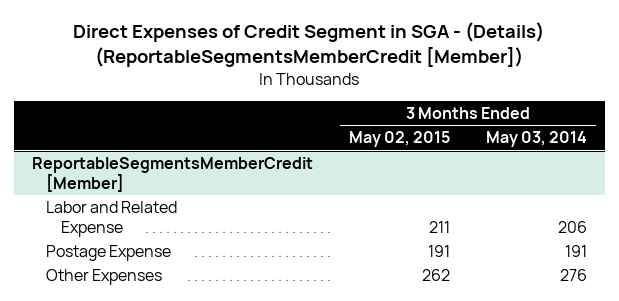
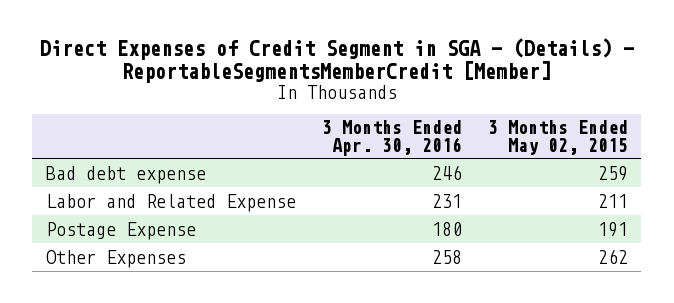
- Direct Expenses of Credit Segment in SGA - (Details) (ReportableSegmentsMemberCredit [Member])
+ Direct Expenses of Credit Segment in SGA - (Details) - ReportableSegmentsMemberCredit [Member]
- | 3 Months Ended May 02, 2015 | 3 Months Ended May 03, 2014
+ | 3 Months Ended Apr. 30, 2016 | 3 Months Ended May 02, 2015
- ReportableSegmentsMemberCredit [Member]
+ Bad debt expense | 246 | 259

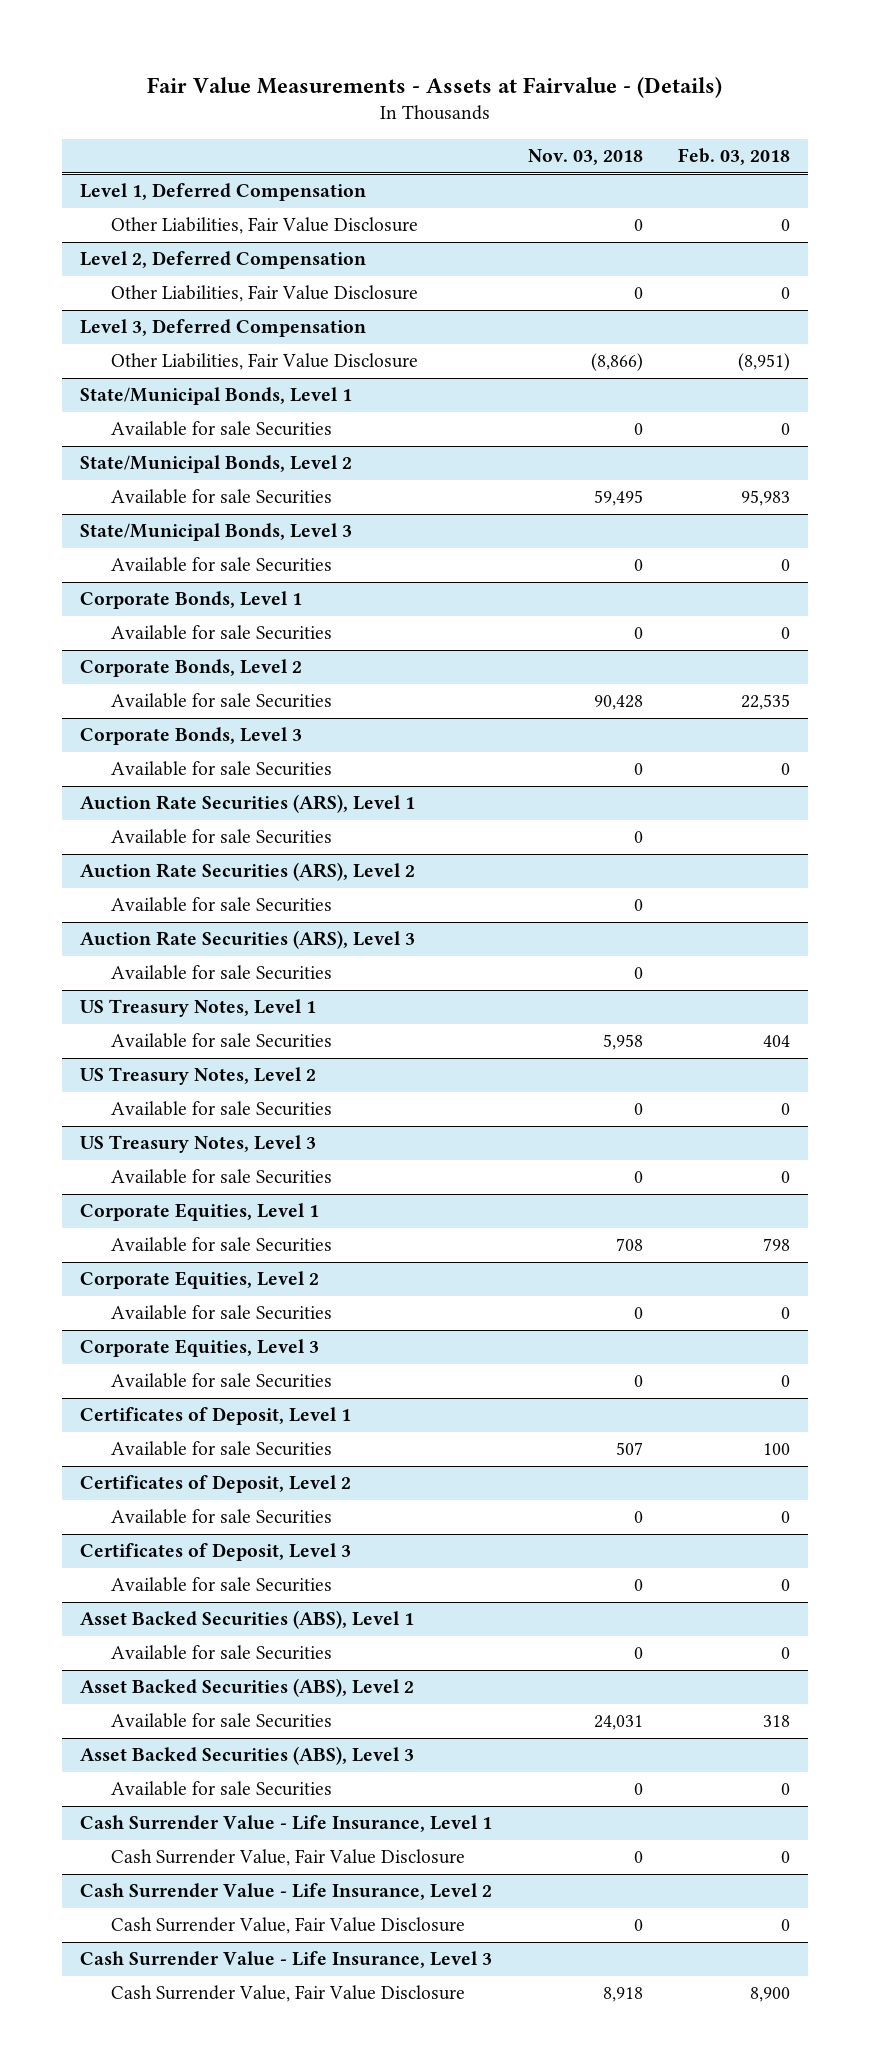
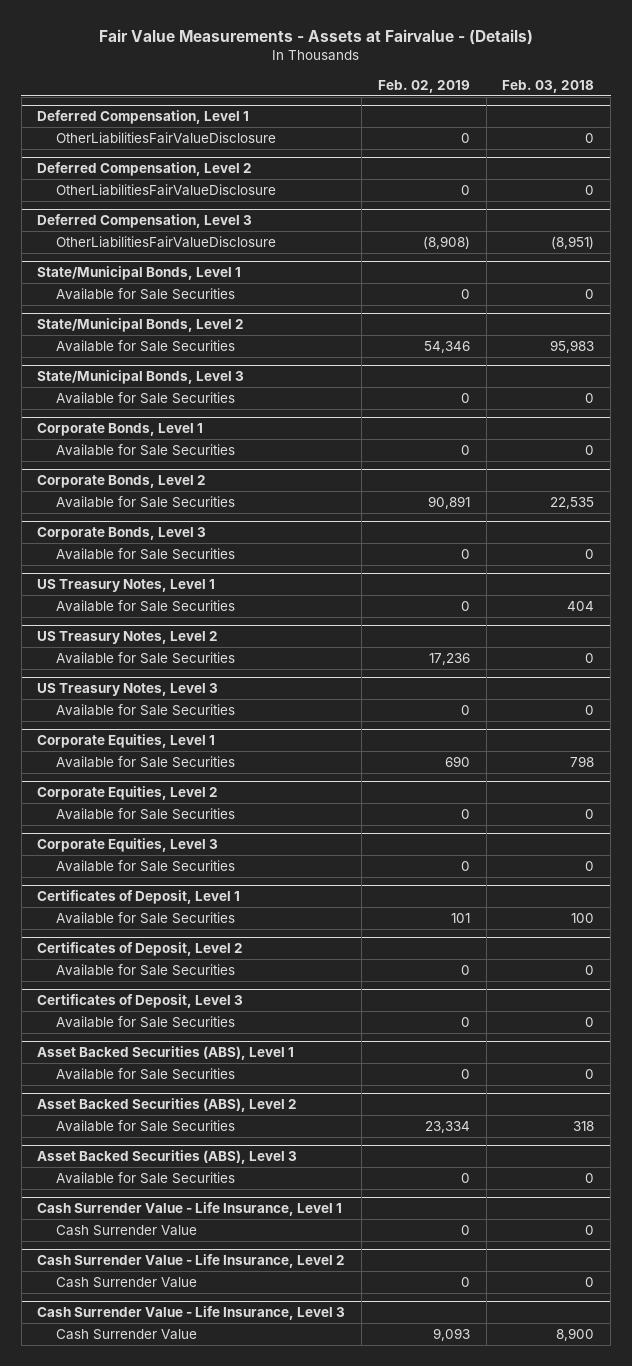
- | Nov. 03, 2018 | Feb. 03, 2018
+ | Feb. 02, 2019 | Feb. 03, 2018
- Level 1, Deferred Compensation
- Other Liabilities, Fair Value Disclosure | 0 | 0
- Level 2, Deferred Compensation
- Other Liabilities, Fair Value Disclosure | 0 | 0
- Level 3, Deferred Compensation
- Other Liabilities, Fair Value Disclosure | (8,866) | (8,951)
+ Deferred Compensation, Level 1
+ OtherLiabilitiesFairValueDisclosure | 0 | 0
+ Deferred Compensation, Level 2
+ OtherLiabilitiesFairValueDisclosure | 0 | 0
+ Deferred Compensation, Level 3
+ OtherLiabilitiesFairValueDisclosure | (8,908) | (8,951)
@ State/Municipal Bonds, Level 1
- Available for sale Securities | 0 | 0
+ Available for Sale Securities | 0 | 0
@ State/Municipal Bonds, Level 2
- Available for sale Securities | 59,495 | 95,983
+ Available for Sale Securities | 54,346 | 95,983
@ State/Municipal Bonds, Level 3
- Available for sale Securities | 0 | 0
+ Available for Sale Securities | 0 | 0
@ Corporate Bonds, Level 1
- Available for sale Securities | 0 | 0
+ Available for Sale Securities | 0 | 0
@ Corporate Bonds, Level 2
- Available for sale Securities | 90,428 | 22,535
+ Available for Sale Securities | 90,891 | 22,535
@ Corporate Bonds, Level 3
- Available for sale Securities | 0 | 0
- Auction Rate Securities (ARS), Level 1
- Available for sale Securities | 0 |
- Auction Rate Securities (ARS), Level 2
- Available for sale Securities | 0 |
- Auction Rate Securities (ARS), Level 3
- Available for sale Securities | 0 |
@ Corporate Bonds, Level 3
+ Available for Sale Securities | 0 | 0
@ US Treasury Notes, Level 1
- Available for sale Securities | 5,958 | 404
+ Available for Sale Securities | 0 | 404
@ US Treasury Notes, Level 2
- Available for sale Securities | 0 | 0
+ Available for Sale Securities | 17,236 | 0
@ US Treasury Notes, Level 3
- Available for sale Securities | 0 | 0
+ Available for Sale Securities | 0 | 0
@ Corporate Equities, Level 1
- Available for sale Securities | 708 | 798
+ Available for Sale Securities | 690 | 798
@ Corporate Equities, Level 2
- Available for sale Securities | 0 | 0
+ Available for Sale Securities | 0 | 0
@ Corporate Equities, Level 3
- Available for sale Securities | 0 | 0
+ Available for Sale Securities | 0 | 0
@ Certificates of Deposit, Level 1
- Available for sale Securities | 507 | 100
+ Available for Sale Securities | 101 | 100
@ Certificates of Deposit, Level 2
- Available for sale Securities | 0 | 0
+ Available for Sale Securities | 0 | 0
@ Certificates of Deposit, Level 3
- Available for sale Securities | 0 | 0
+ Available for Sale Securities | 0 | 0
@ Asset Backed Securities (ABS), Level 1
- Available for sale Securities | 0 | 0
+ Available for Sale Securities | 0 | 0
@ Asset Backed Securities (ABS), Level 2
- Available for sale Securities | 24,031 | 318
+ Available for Sale Securities | 23,334 | 318
@ Asset Backed Securities (ABS), Level 3
- Available for sale Securities | 0 | 0
+ Available for Sale Securities | 0 | 0
@ Cash Surrender Value - Life Insurance, Level 1
- Cash Surrender Value, Fair Value Disclosure | 0 | 0
+ Cash Surrender Value | 0 | 0
@ Cash Surrender Value - Life Insurance, Level 2
- Cash Surrender Value, Fair Value Disclosure | 0 | 0
+ Cash Surrender Value | 0 | 0
@ Cash Surrender Value - Life Insurance, Level 3
- Cash Surrender Value, Fair Value Disclosure | 8,918 | 8,900
+ Cash Surrender Value | 9,093 | 8,900

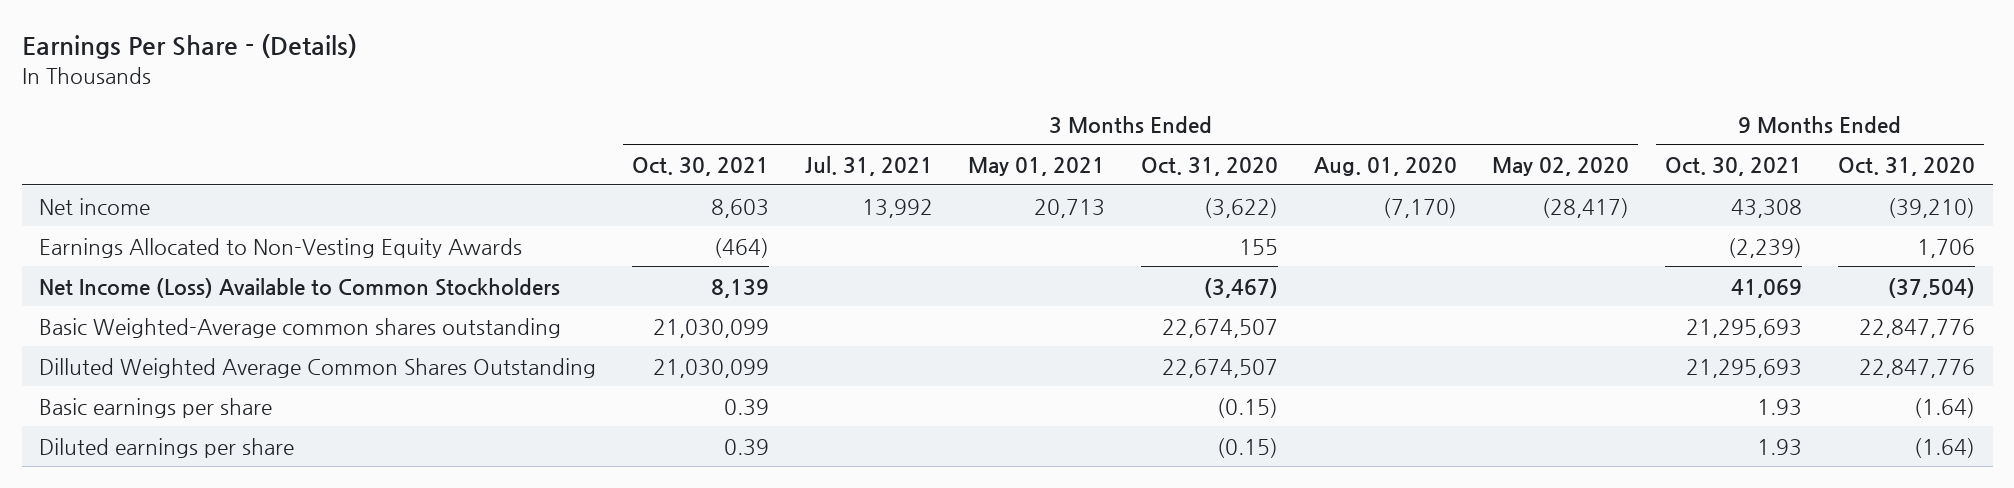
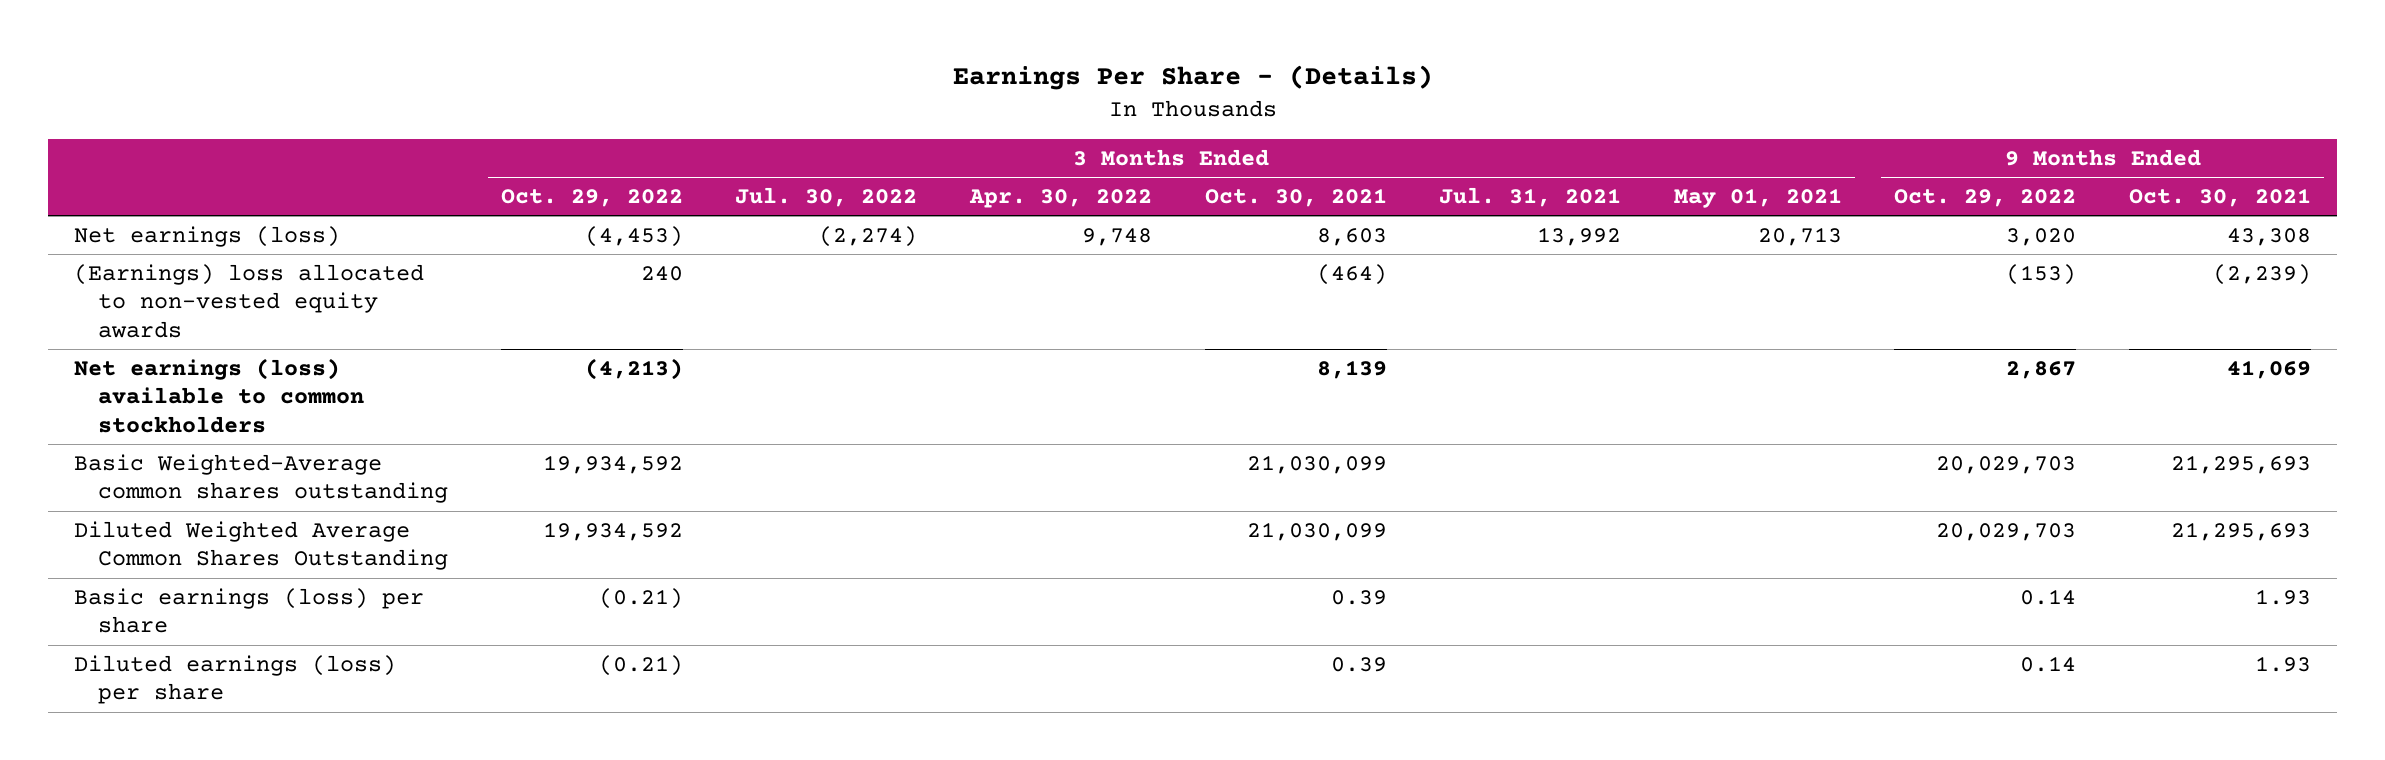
- | 3 Months Ended Oct. 30, 2021 | 3 Months Ended Jul. 31, 2021 | 3 Months Ended May 01, 2021 | 3 Months Ended Oct. 31, 2020 | 3 Months Ended Aug. 01, 2020 | 3 Months Ended May 02, 2020 | 9 Months Ended Oct. 30, 2021 | 9 Months Ended Oct. 31, 2020
+ | 3 Months Ended Oct. 29, 2022 | 3 Months Ended Jul. 30, 2022 | 3 Months Ended Apr. 30, 2022 | 3 Months Ended Oct. 30, 2021 | 3 Months Ended Jul. 31, 2021 | 3 Months Ended May 01, 2021 | 9 Months Ended Oct. 29, 2022 | 9 Months Ended Oct. 30, 2021
- Net income | 8,603 | 13,992 | 20,713 | (3,622) | (7,170) | (28,417) | 43,308 | (39,210)
- Earnings Allocated to Non-Vesting Equity Awards | (464) | | | 155 | | | (2,239) | 1,706
- Net Income (Loss) Available to Common Stockholders | 8,139 | | | (3,467) | | | 41,069 | (37,504)
+ Net earnings (loss) | (4,453) | (2,274) | 9,748 | 8,603 | 13,992 | 20,713 | 3,020 | 43,308
+ (Earnings) loss allocated to non-vested equity awards | 240 | | | (464) | | | (153) | (2,239)
+ Net earnings (loss) available to common stockholders | (4,213) | | | 8,139 | | | 2,867 | 41,069
- Dilluted Weighted Average Common Shares Outstanding | 21,030,099 | | | 22,674,507 | | | 21,295,693 | 22,847,776
- Basic earnings per share | 0.39 | | | (0.15) | | | 1.93 | (1.64)
- Diluted earnings per share | 0.39 | | | (0.15) | | | 1.93 | (1.64)
+ Diluted Weighted Average Common Shares Outstanding | 19,934,592 | | | 21,030,099 | | | 20,029,703 | 21,295,693
+ Basic earnings (loss) per share | (0.21) | | | 0.39 | | | 0.14 | 1.93
+ Diluted earnings (loss) per share | (0.21) | | | 0.39 | | | 0.14 | 1.93

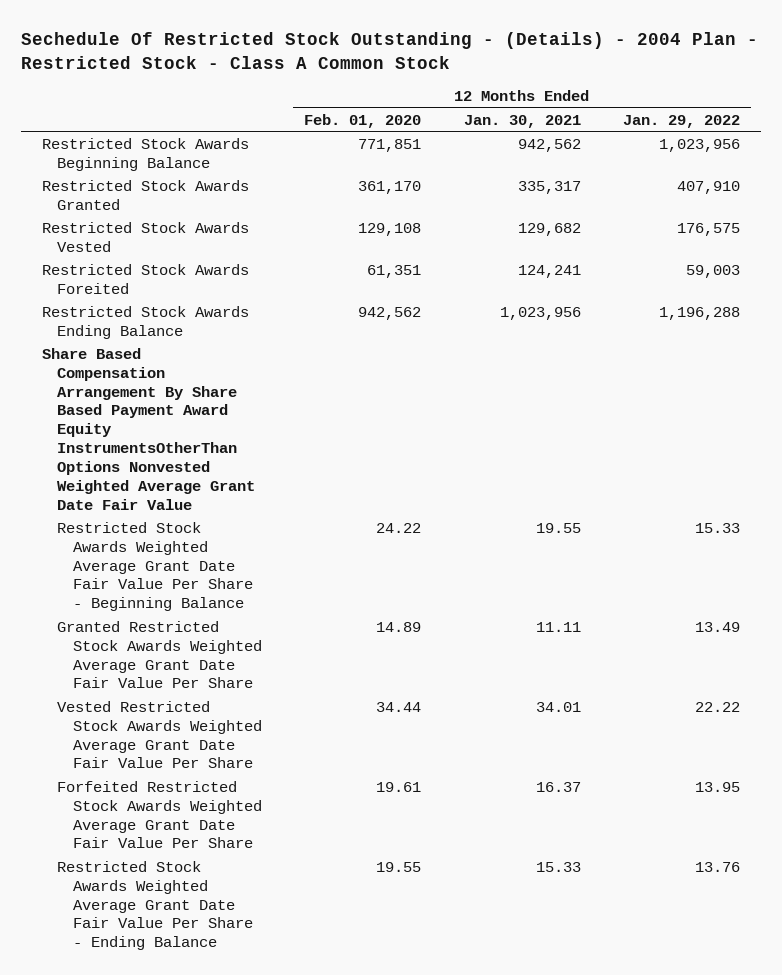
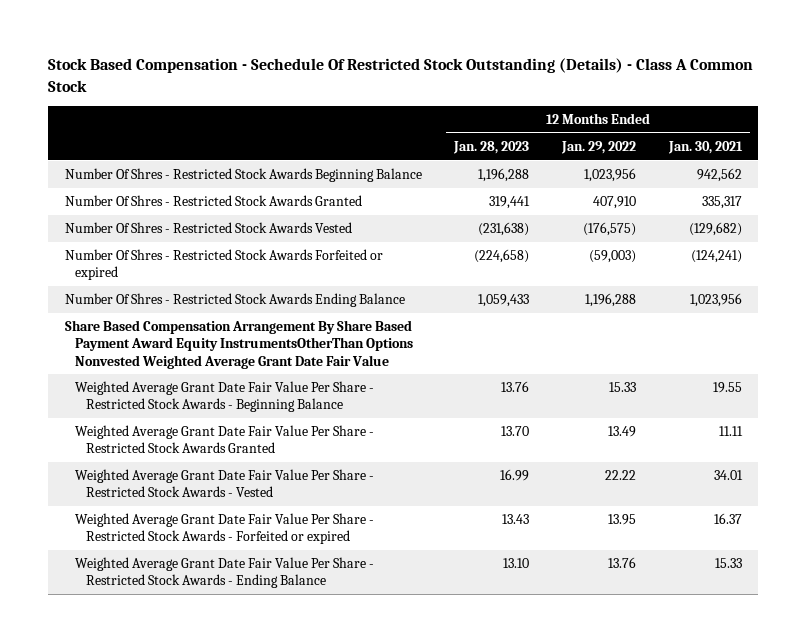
- Sechedule Of Restricted Stock Outstanding - (Details) - 2004 Plan - Restricted Stock - Class A Common Stock
+ Stock Based Compensation - Sechedule Of Restricted Stock Outstanding (Details) - Class A Common Stock
- | 12 Months Ended Feb. 01, 2020 | 12 Months Ended Jan. 30, 2021 | 12 Months Ended Jan. 29, 2022
+ | 12 Months Ended Jan. 28, 2023 | 12 Months Ended Jan. 29, 2022 | 12 Months Ended Jan. 30, 2021
- Restricted Stock Awards Beginning Balance | 771,851 | 942,562 | 1,023,956
- Restricted Stock Awards Granted | 361,170 | 335,317 | 407,910
- Restricted Stock Awards Vested | 129,108 | 129,682 | 176,575
- Restricted Stock Awards Foreited | 61,351 | 124,241 | 59,003
- Restricted Stock Awards Ending Balance | 942,562 | 1,023,956 | 1,196,288
+ Number Of Shres - Restricted Stock Awards Beginning Balance | 1,196,288 | 1,023,956 | 942,562
+ Number Of Shres - Restricted Stock Awards Granted | 319,441 | 407,910 | 335,317
+ Number Of Shres - Restricted Stock Awards Vested | (231,638) | (176,575) | (129,682)
+ Number Of Shres - Restricted Stock Awards Forfeited or expired | (224,658) | (59,003) | (124,241)
+ Number Of Shres - Restricted Stock Awards Ending Balance | 1,059,433 | 1,196,288 | 1,023,956
- Restricted Stock Awards Weighted Average Grant Date Fair Value Per Share - Beginning Balance | 24.22 | 19.55 | 15.33
- Granted Restricted Stock Awards Weighted Average Grant Date Fair Value Per Share | 14.89 | 11.11 | 13.49
- Vested Restricted Stock Awards Weighted Average Grant Date Fair Value Per Share | 34.44 | 34.01 | 22.22
- Forfeited Restricted Stock Awards Weighted Average Grant Date Fair Value Per Share | 19.61 | 16.37 | 13.95
- Restricted Stock Awards Weighted Average Grant Date Fair Value Per Share - Ending Balance | 19.55 | 15.33 | 13.76
+ Weighted Average Grant Date Fair Value Per Share - Restricted Stock Awards - Beginning Balance | 13.76 | 15.33 | 19.55
+ Weighted Average Grant Date Fair Value Per Share - Restricted Stock Awards Granted | 13.70 | 13.49 | 11.11
+ Weighted Average Grant Date Fair Value Per Share - Restricted Stock Awards - Vested | 16.99 | 22.22 | 34.01
+ Weighted Average Grant Date Fair Value Per Share - Restricted Stock Awards - Forfeited or expired | 13.43 | 13.95 | 16.37
+ Weighted Average Grant Date Fair Value Per Share - Restricted Stock Awards - Ending Balance | 13.10 | 13.76 | 15.33

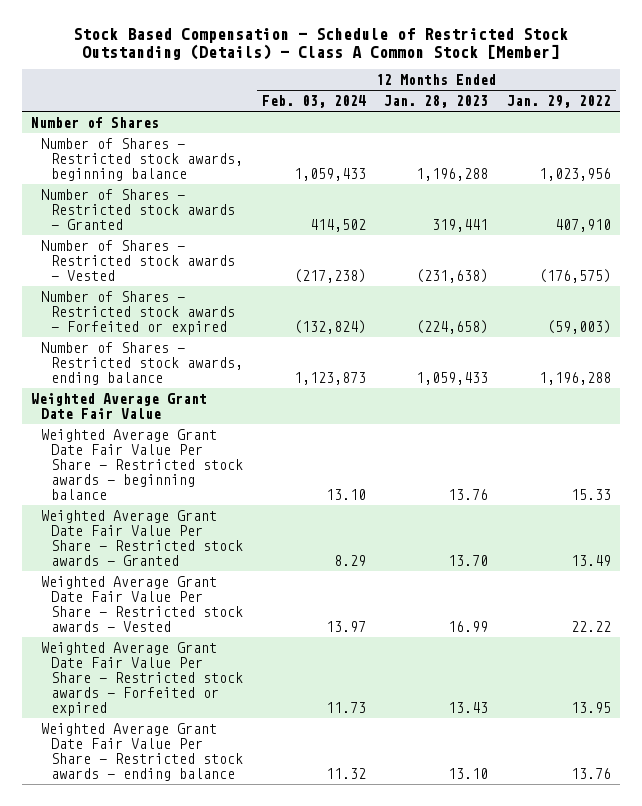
- Stock Based Compensation - Sechedule Of Restricted Stock Outstanding (Details) - Class A Common Stock
+ Stock Based Compensation - Schedule of Restricted Stock Outstanding (Details) - Class A Common Stock [Member]
- | 12 Months Ended Jan. 28, 2023 | 12 Months Ended Jan. 29, 2022 | 12 Months Ended Jan. 30, 2021
+ | 12 Months Ended Feb. 03, 2024 | 12 Months Ended Jan. 28, 2023 | 12 Months Ended Jan. 29, 2022
- Number Of Shres - Restricted Stock Awards Beginning Balance | 1,196,288 | 1,023,956 | 942,562
- Number Of Shres - Restricted Stock Awards Granted | 319,441 | 407,910 | 335,317
- Number Of Shres - Restricted Stock Awards Vested | (231,638) | (176,575) | (129,682)
- Number Of Shres - Restricted Stock Awards Forfeited or expired | (224,658) | (59,003) | (124,241)
- Number Of Shres - Restricted Stock Awards Ending Balance | 1,059,433 | 1,196,288 | 1,023,956
- Share Based Compensation Arrangement By Share Based Payment Award Equity InstrumentsOtherThan Options Nonvested Weighted Average Grant Date Fair Value
- Weighted Average Grant Date Fair Value Per Share - Restricted Stock Awards - Beginning Balance | 13.76 | 15.33 | 19.55
- Weighted Average Grant Date Fair Value Per Share - Restricted Stock Awards Granted | 13.70 | 13.49 | 11.11
- Weighted Average Grant Date Fair Value Per Share - Restricted Stock Awards - Vested | 16.99 | 22.22 | 34.01
- Weighted Average Grant Date Fair Value Per Share - Restricted Stock Awards - Forfeited or expired | 13.43 | 13.95 | 16.37
- Weighted Average Grant Date Fair Value Per Share - Restricted Stock Awards - Ending Balance | 13.10 | 13.76 | 15.33
+ Number of Shares
+ Number of Shares - Restricted stock awards, beginning balance | 1,059,433 | 1,196,288 | 1,023,956
+ Number of Shares - Restricted stock awards - Granted | 414,502 | 319,441 | 407,910
+ Number of Shares - Restricted stock awards - Vested | (217,238) | (231,638) | (176,575)
+ Number of Shares - Restricted stock awards - Forfeited or expired | (132,824) | (224,658) | (59,003)
+ Number of Shares - Restricted stock awards, ending balance | 1,123,873 | 1,059,433 | 1,196,288
+ Weighted Average Grant Date Fair Value
+ Weighted Average Grant Date Fair Value Per Share - Restricted stock awards - beginning balance | 13.10 | 13.76 | 15.33
+ Weighted Average Grant Date Fair Value Per Share - Restricted stock awards - Granted | 8.29 | 13.70 | 13.49
+ Weighted Average Grant Date Fair Value Per Share - Restricted stock awards - Vested | 13.97 | 16.99 | 22.22
+ Weighted Average Grant Date Fair Value Per Share - Restricted stock awards - Forfeited or expired | 11.73 | 13.43 | 13.95
+ Weighted Average Grant Date Fair Value Per Share - Restricted stock awards - ending balance | 11.32 | 13.10 | 13.76

